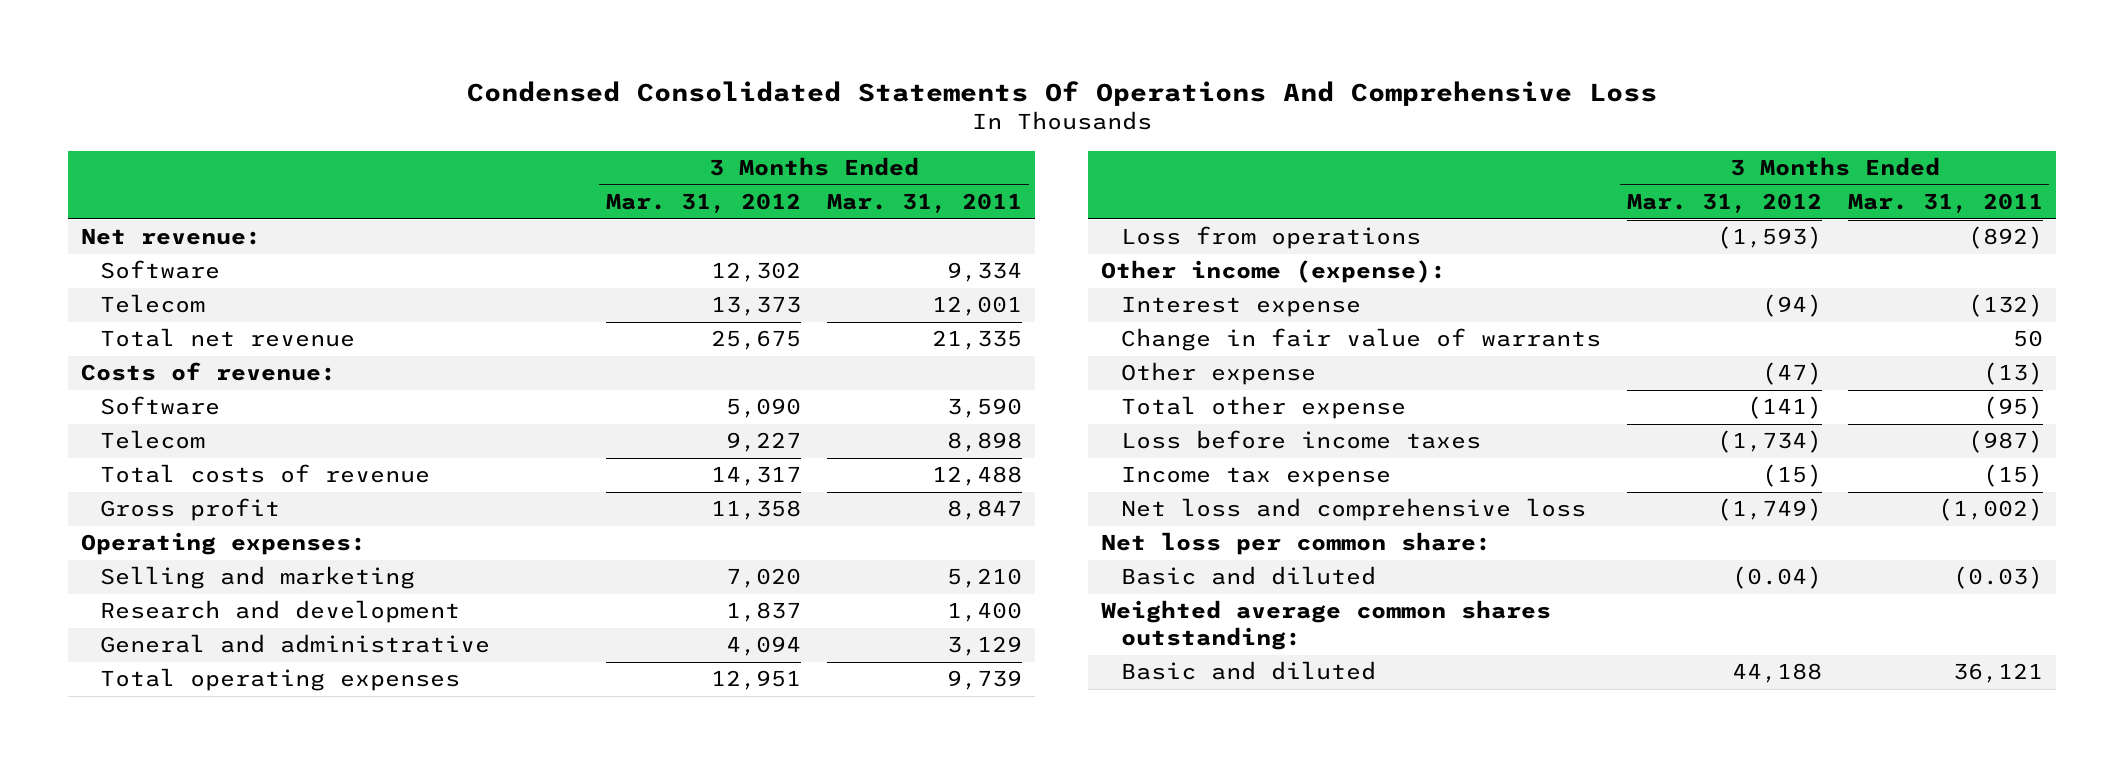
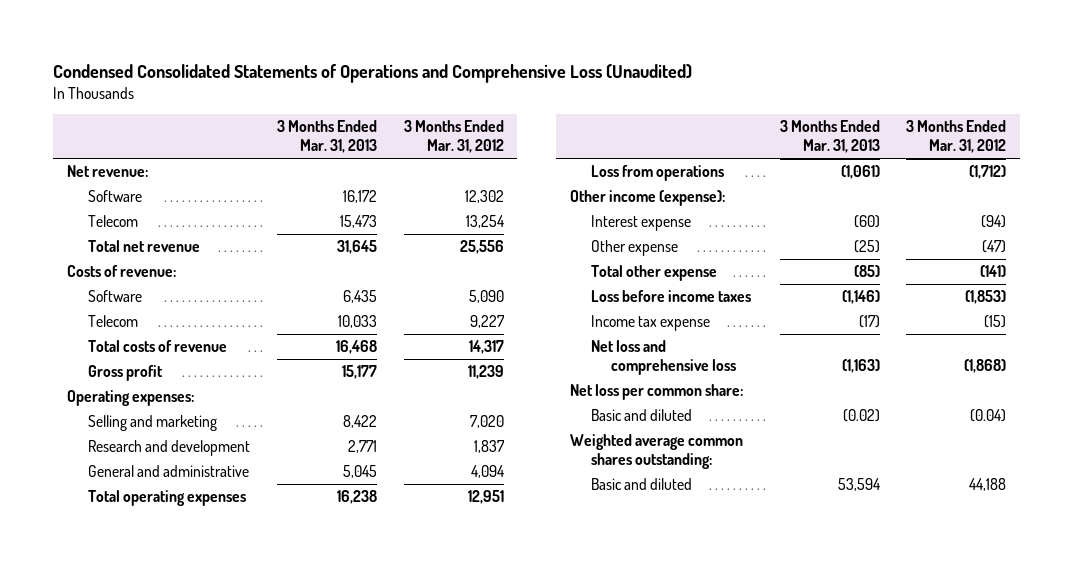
- Condensed Consolidated Statements Of Operations And Comprehensive Loss
+ Condensed Consolidated Statements of Operations and Comprehensive Loss (Unaudited)
- | 3 Months Ended Mar. 31, 2012 | 3 Months Ended Mar. 31, 2011
+ | 3 Months Ended Mar. 31, 2013 | 3 Months Ended Mar. 31, 2012
- Telecom | 13,373 | 12,001
- Total net revenue | 25,675 | 21,335
+ Telecom | 15,473 | 13,254
+ Total net revenue | 31,645 | 25,556
- Gross profit | 11,358 | 8,847
+ Gross profit | 15,177 | 11,239
- Loss from operations | (1,593) | (892)
+ Loss from operations | (1,061) | (1,712)
- Change in fair value of warrants | | 50
- Loss before income taxes | (1,734) | (987)
+ Loss before income taxes | (1,146) | (1,853)
- Net loss and comprehensive loss | (1,749) | (1,002)
+ Net loss and comprehensive loss | (1,163) | (1,868)

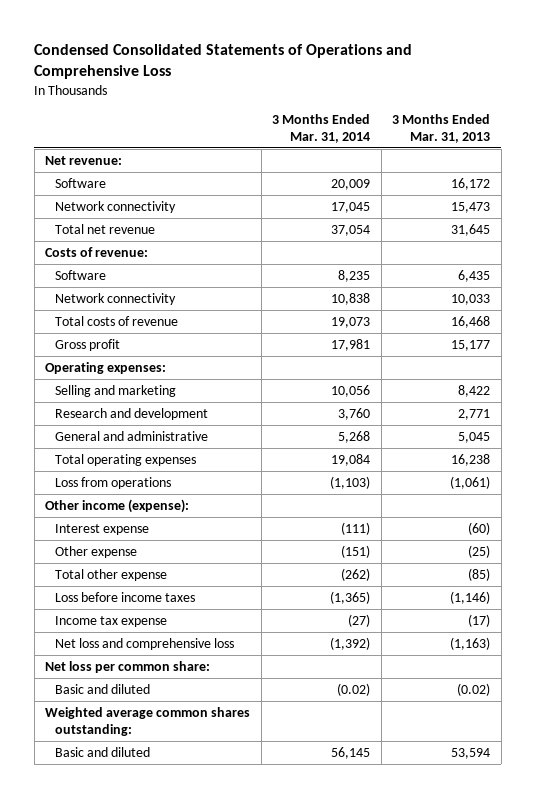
- Condensed Consolidated Statements of Operations and Comprehensive Loss (Unaudited)
+ Condensed Consolidated Statements of Operations and Comprehensive Loss
- | 3 Months Ended Mar. 31, 2013 | 3 Months Ended Mar. 31, 2012
+ | 3 Months Ended Mar. 31, 2014 | 3 Months Ended Mar. 31, 2013
- Telecom | 15,473 | 13,254
+ Network connectivity | 17,045 | 15,473
- Telecom | 10,033 | 9,227
+ Network connectivity | 10,838 | 10,033

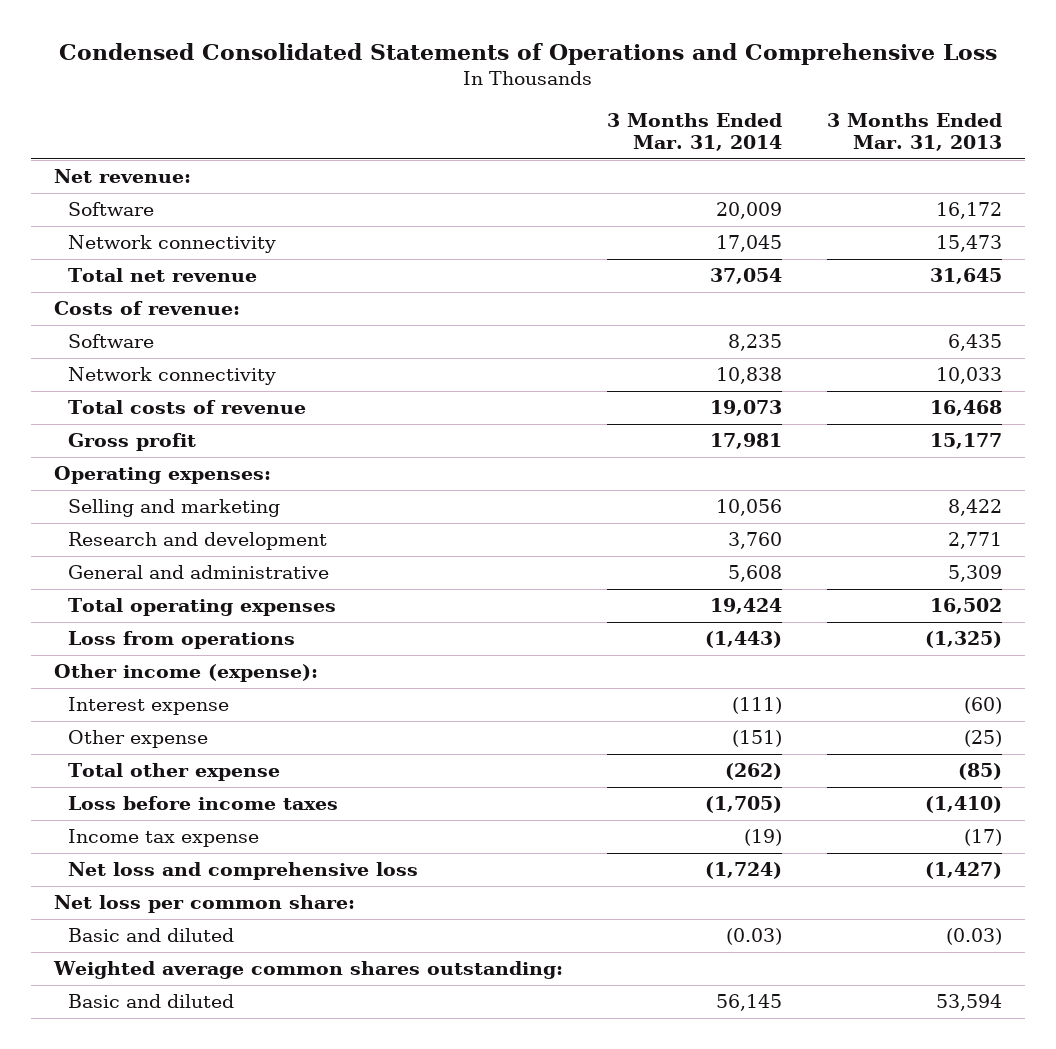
- General and administrative | 5,268 | 5,045
- Total operating expenses | 19,084 | 16,238
- Loss from operations | (1,103) | (1,061)
+ General and administrative | 5,608 | 5,309
+ Total operating expenses | 19,424 | 16,502
+ Loss from operations | (1,443) | (1,325)
- Loss before income taxes | (1,365) | (1,146)
- Income tax expense | (27) | (17)
- Net loss and comprehensive loss | (1,392) | (1,163)
+ Loss before income taxes | (1,705) | (1,410)
+ Income tax expense | (19) | (17)
+ Net loss and comprehensive loss | (1,724) | (1,427)
- Basic and diluted | (0.02) | (0.02)
+ Basic and diluted | (0.03) | (0.03)

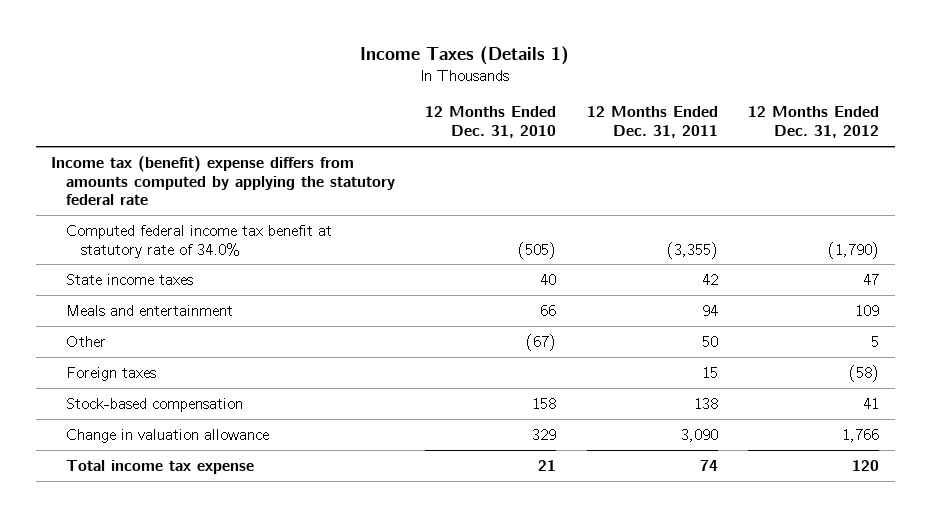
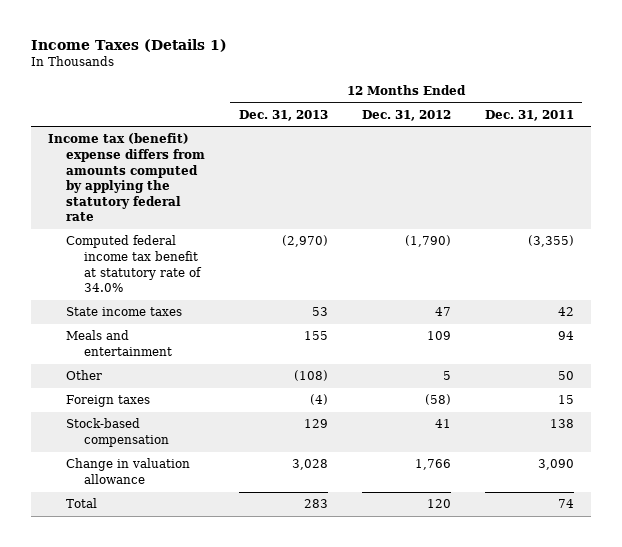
- | 12 Months Ended Dec. 31, 2010 | 12 Months Ended Dec. 31, 2011 | 12 Months Ended Dec. 31, 2012
+ | 12 Months Ended Dec. 31, 2013 | 12 Months Ended Dec. 31, 2012 | 12 Months Ended Dec. 31, 2011
- Total income tax expense | 21 | 74 | 120
+ Total | 283 | 120 | 74

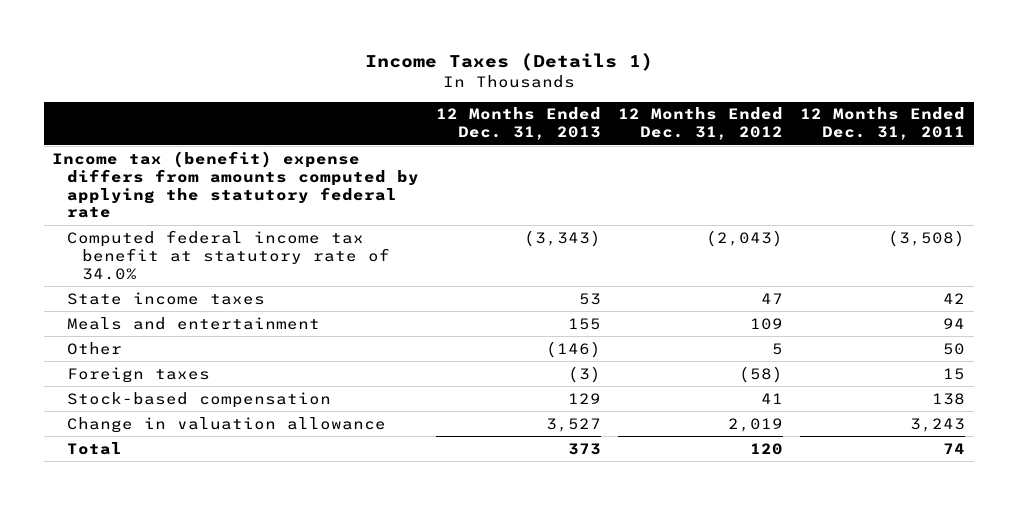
- Computed federal income tax benefit at statutory rate of 34.0% | (2,970) | (1,790) | (3,355)
+ Computed federal income tax benefit at statutory rate of 34.0% | (3,343) | (2,043) | (3,508)
- Other | (108) | 5 | 50
- Foreign taxes | (4) | (58) | 15
+ Other | (146) | 5 | 50
+ Foreign taxes | (3) | (58) | 15
- Change in valuation allowance | 3,028 | 1,766 | 3,090
- Total | 283 | 120 | 74
+ Change in valuation allowance | 3,527 | 2,019 | 3,243
+ Total | 373 | 120 | 74

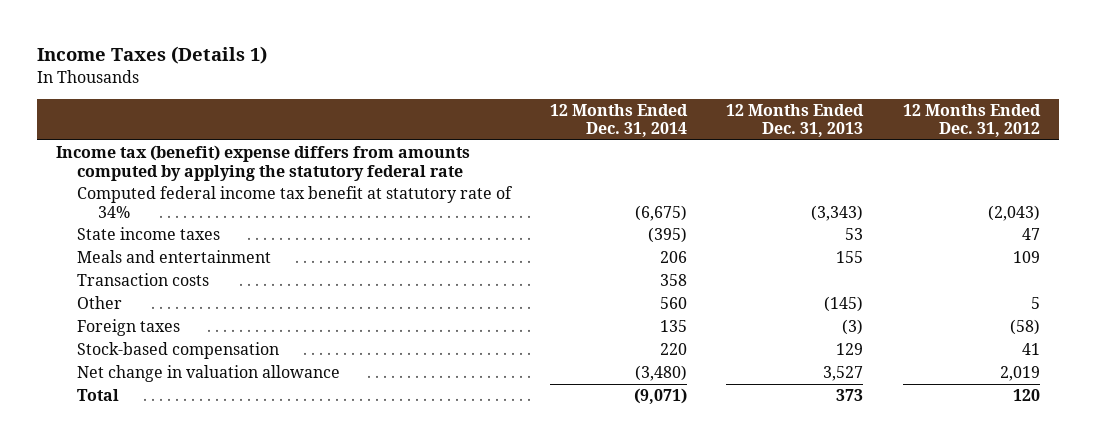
- | 12 Months Ended Dec. 31, 2013 | 12 Months Ended Dec. 31, 2012 | 12 Months Ended Dec. 31, 2011
+ | 12 Months Ended Dec. 31, 2014 | 12 Months Ended Dec. 31, 2013 | 12 Months Ended Dec. 31, 2012
- Computed federal income tax benefit at statutory rate of 34.0% | (3,343) | (2,043) | (3,508)
+ Computed federal income tax benefit at statutory rate of 34% | (6,675) | (3,343) | (2,043)
- Other | (146) | 5 | 50
+ Transaction costs | 358 | |
+ Other | 560 | (145) | 5
- Change in valuation allowance | 3,527 | 2,019 | 3,243
+ Net change in valuation allowance | (3,480) | 3,527 | 2,019

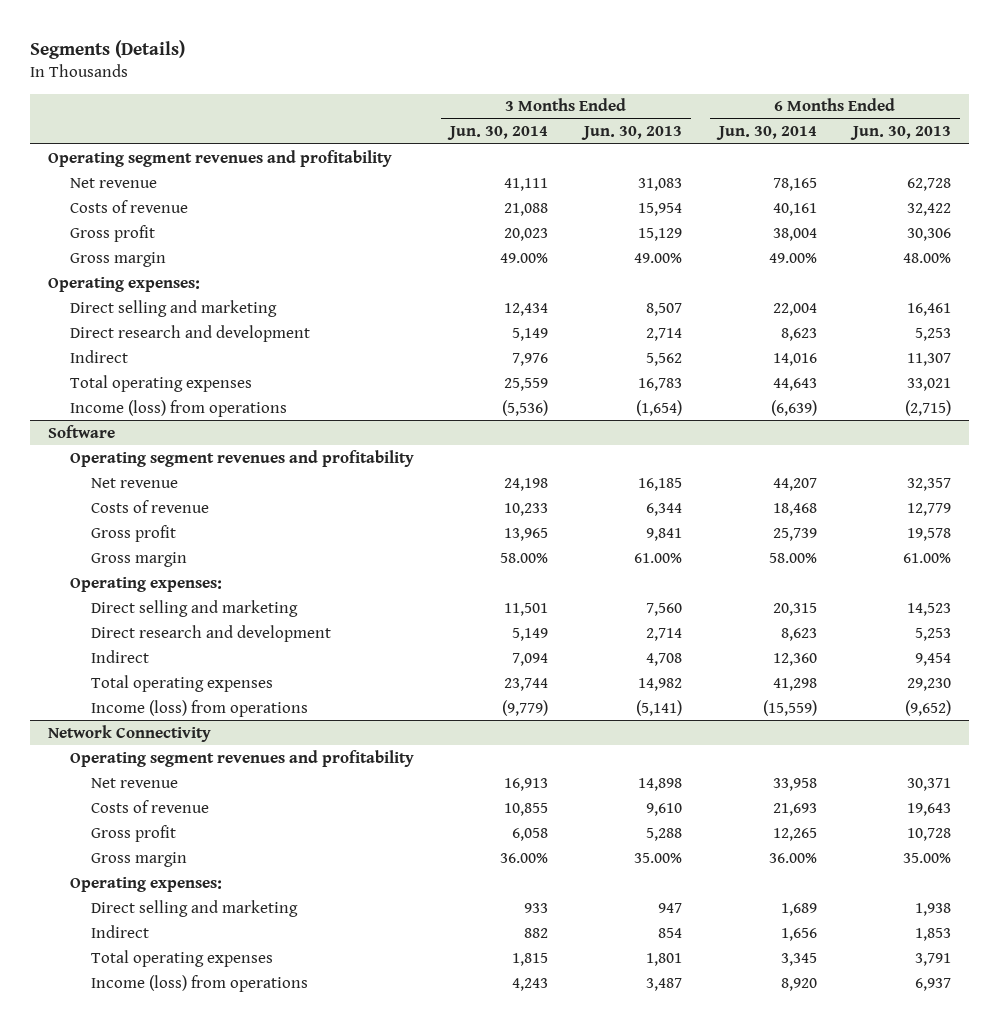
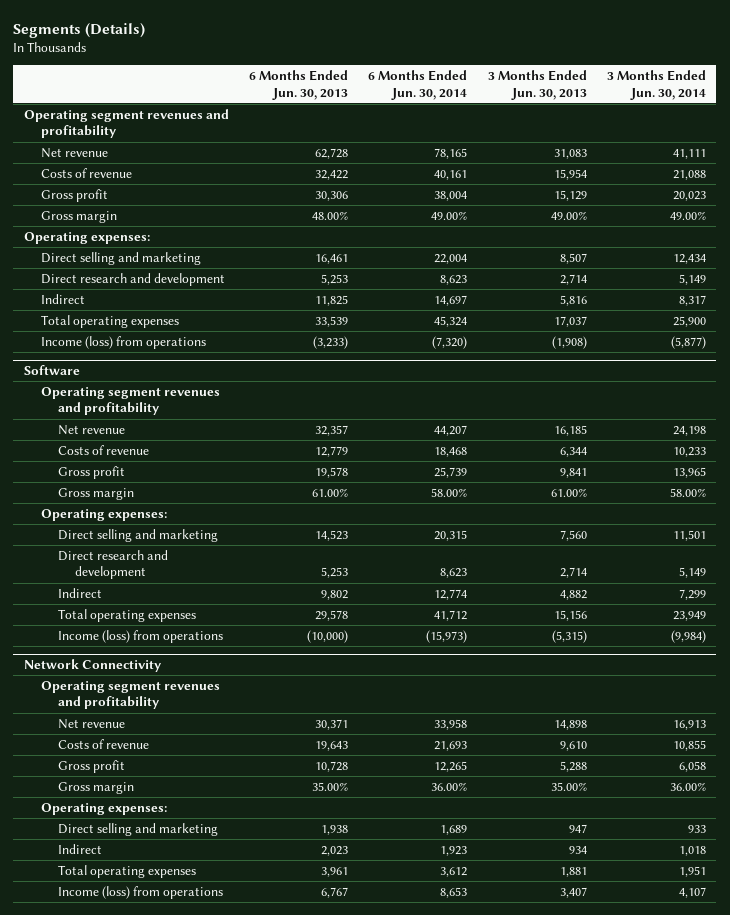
- | 3 Months Ended Jun. 30, 2014 | 3 Months Ended Jun. 30, 2013 | 6 Months Ended Jun. 30, 2014 | 6 Months Ended Jun. 30, 2013
+ | 6 Months Ended Jun. 30, 2013 | 6 Months Ended Jun. 30, 2014 | 3 Months Ended Jun. 30, 2013 | 3 Months Ended Jun. 30, 2014
- Indirect | 7,976 | 5,562 | 14,016 | 11,307
- Total operating expenses | 25,559 | 16,783 | 44,643 | 33,021
- Income (loss) from operations | (5,536) | (1,654) | (6,639) | (2,715)
+ Indirect | 11,825 | 14,697 | 5,816 | 8,317
+ Total operating expenses | 33,539 | 45,324 | 17,037 | 25,900
+ Income (loss) from operations | (3,233) | (7,320) | (1,908) | (5,877)
@ Software
- Indirect | 7,094 | 4,708 | 12,360 | 9,454
- Total operating expenses | 23,744 | 14,982 | 41,298 | 29,230
- Income (loss) from operations | (9,779) | (5,141) | (15,559) | (9,652)
+ Indirect | 9,802 | 12,774 | 4,882 | 7,299
+ Total operating expenses | 29,578 | 41,712 | 15,156 | 23,949
+ Income (loss) from operations | (10,000) | (15,973) | (5,315) | (9,984)
@ Network Connectivity
- Indirect | 882 | 854 | 1,656 | 1,853
- Total operating expenses | 1,815 | 1,801 | 3,345 | 3,791
- Income (loss) from operations | 4,243 | 3,487 | 8,920 | 6,937
+ Indirect | 2,023 | 1,923 | 934 | 1,018
+ Total operating expenses | 3,961 | 3,612 | 1,881 | 1,951
+ Income (loss) from operations | 6,767 | 8,653 | 3,407 | 4,107

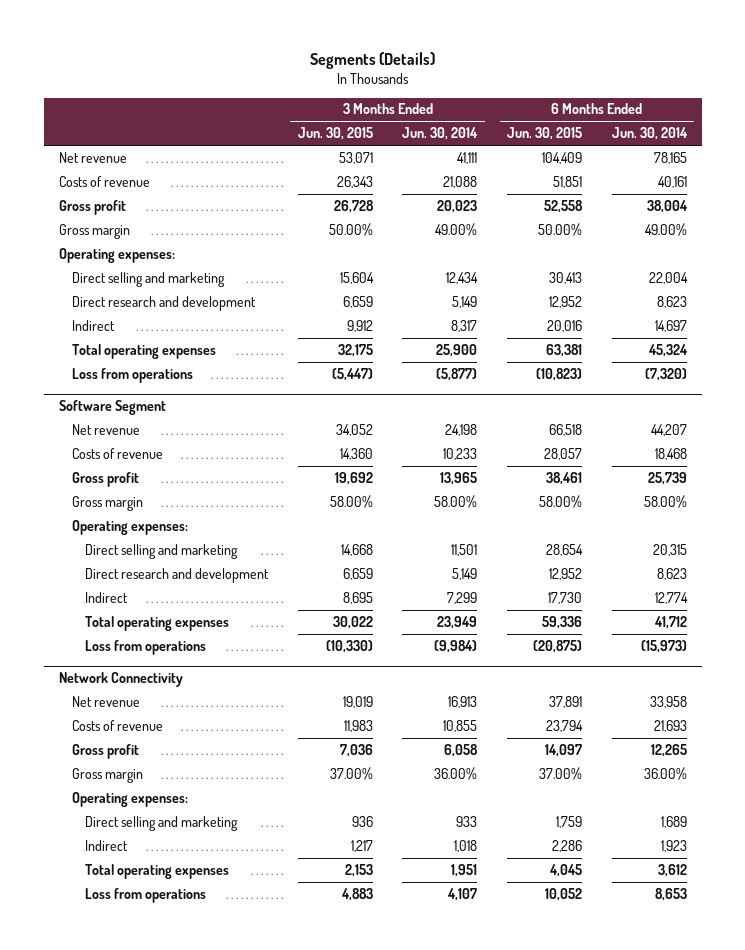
- | 6 Months Ended Jun. 30, 2013 | 6 Months Ended Jun. 30, 2014 | 3 Months Ended Jun. 30, 2013 | 3 Months Ended Jun. 30, 2014
+ | 3 Months Ended Jun. 30, 2015 | 3 Months Ended Jun. 30, 2014 | 6 Months Ended Jun. 30, 2015 | 6 Months Ended Jun. 30, 2014
- Operating segment revenues and profitability
- Income (loss) from operations | (3,233) | (7,320) | (1,908) | (5,877)
- Software
- Operating segment revenues and profitability
+ Loss from operations | (5,447) | (5,877) | (10,823) | (7,320)
+ Software Segment
- Income (loss) from operations | (10,000) | (15,973) | (5,315) | (9,984)
+ Loss from operations | (10,330) | (9,984) | (20,875) | (15,973)
@ Network Connectivity
- Operating segment revenues and profitability
- Income (loss) from operations | 6,767 | 8,653 | 3,407 | 4,107
+ Loss from operations | 4,883 | 4,107 | 10,052 | 8,653

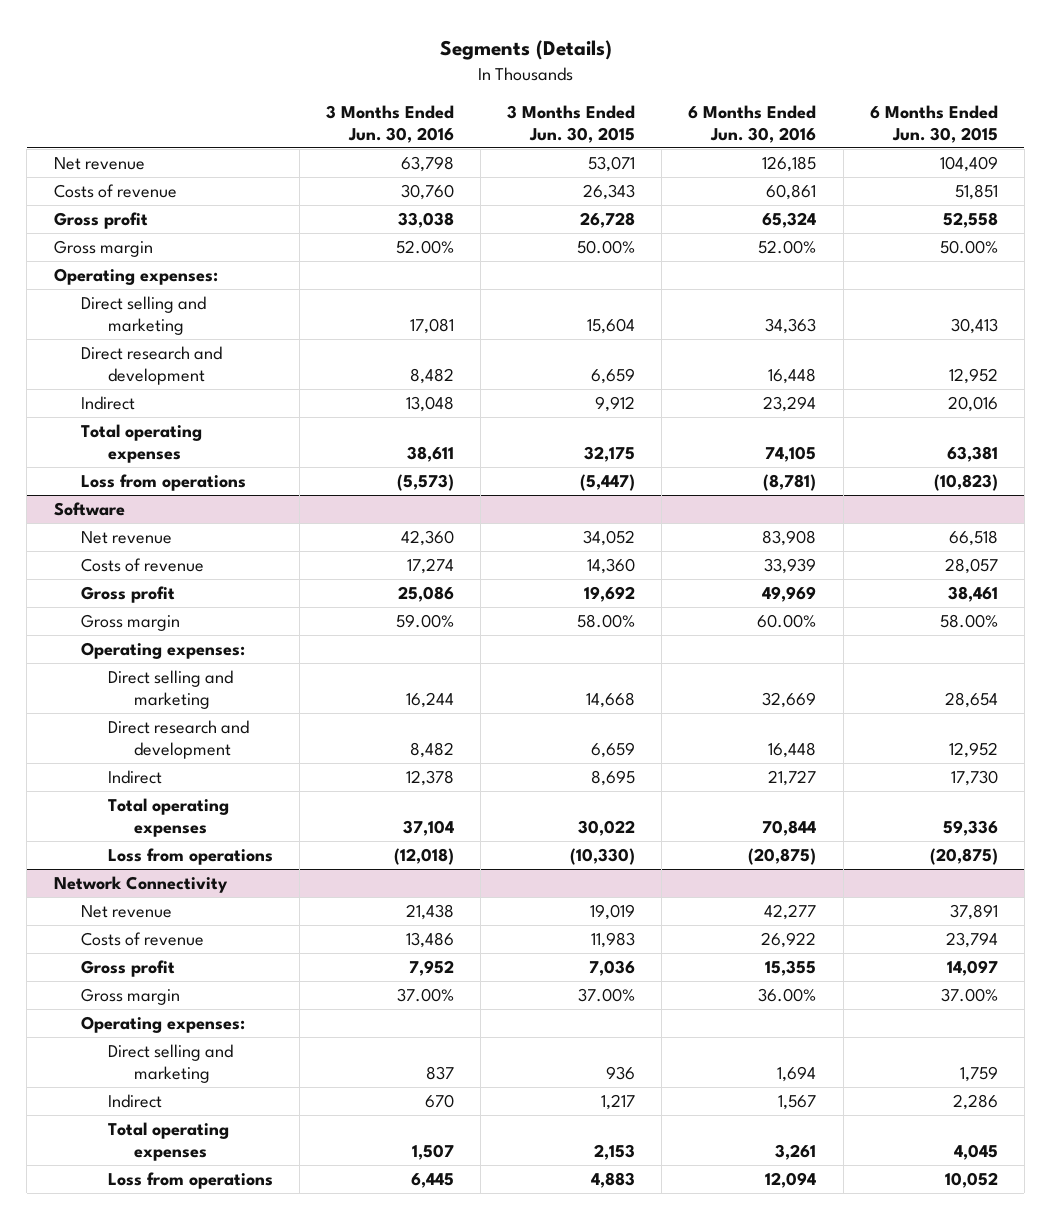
- | 3 Months Ended Jun. 30, 2015 | 3 Months Ended Jun. 30, 2014 | 6 Months Ended Jun. 30, 2015 | 6 Months Ended Jun. 30, 2014
+ | 3 Months Ended Jun. 30, 2016 | 3 Months Ended Jun. 30, 2015 | 6 Months Ended Jun. 30, 2016 | 6 Months Ended Jun. 30, 2015
- Software Segment
+ Software

